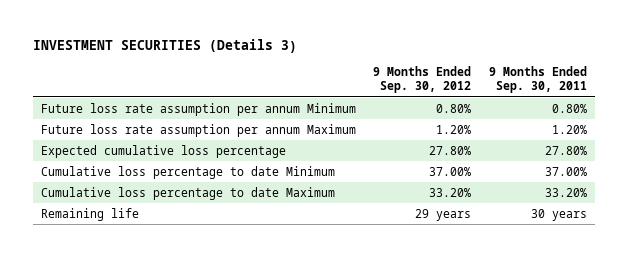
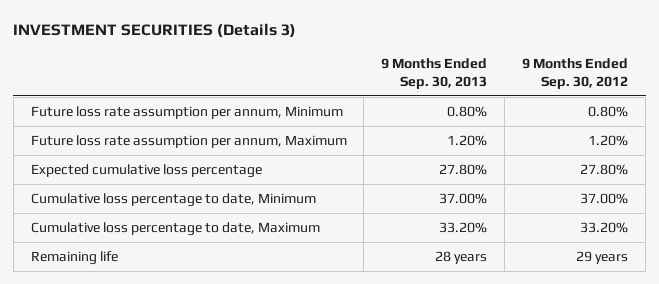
- | 9 Months Ended Sep. 30, 2012 | 9 Months Ended Sep. 30, 2011
+ | 9 Months Ended Sep. 30, 2013 | 9 Months Ended Sep. 30, 2012
- Future loss rate assumption per annum Minimum | 0.80% | 0.80%
- Future loss rate assumption per annum Maximum | 1.20% | 1.20%
+ Future loss rate assumption per annum, Minimum | 0.80% | 0.80%
+ Future loss rate assumption per annum, Maximum | 1.20% | 1.20%
- Cumulative loss percentage to date Minimum | 37.00% | 37.00%
- Cumulative loss percentage to date Maximum | 33.20% | 33.20%
+ Cumulative loss percentage to date, Minimum | 37.00% | 37.00%
+ Cumulative loss percentage to date, Maximum | 33.20% | 33.20%

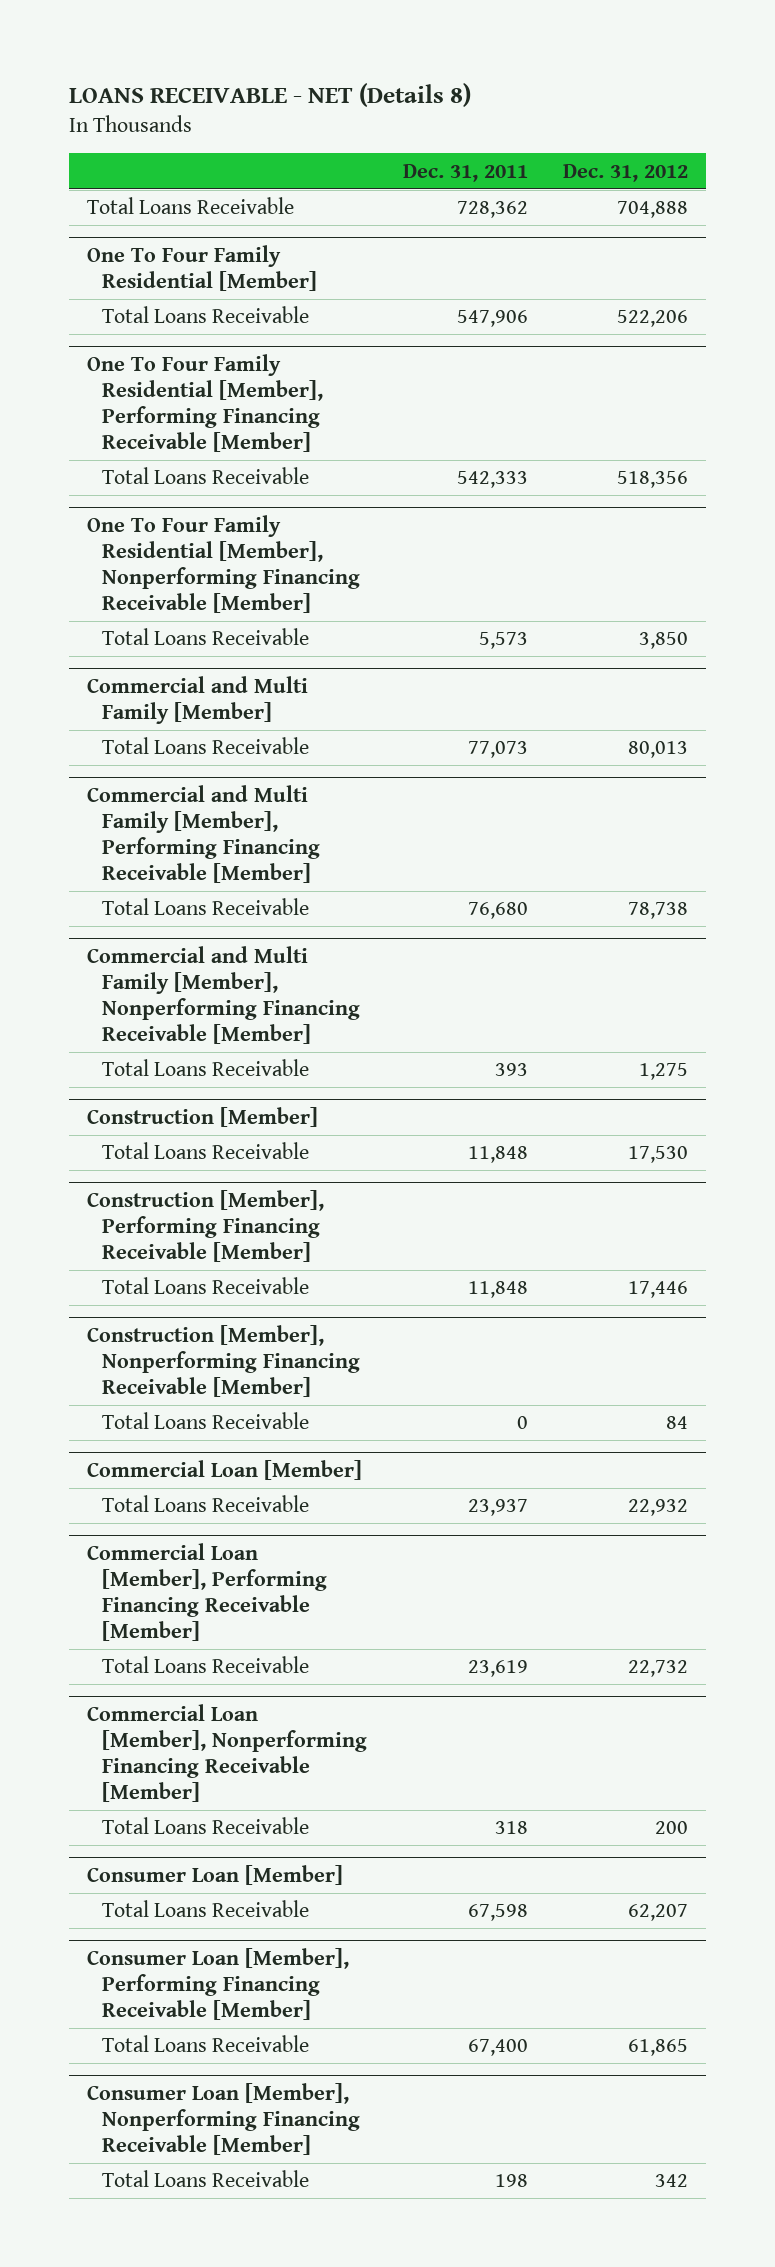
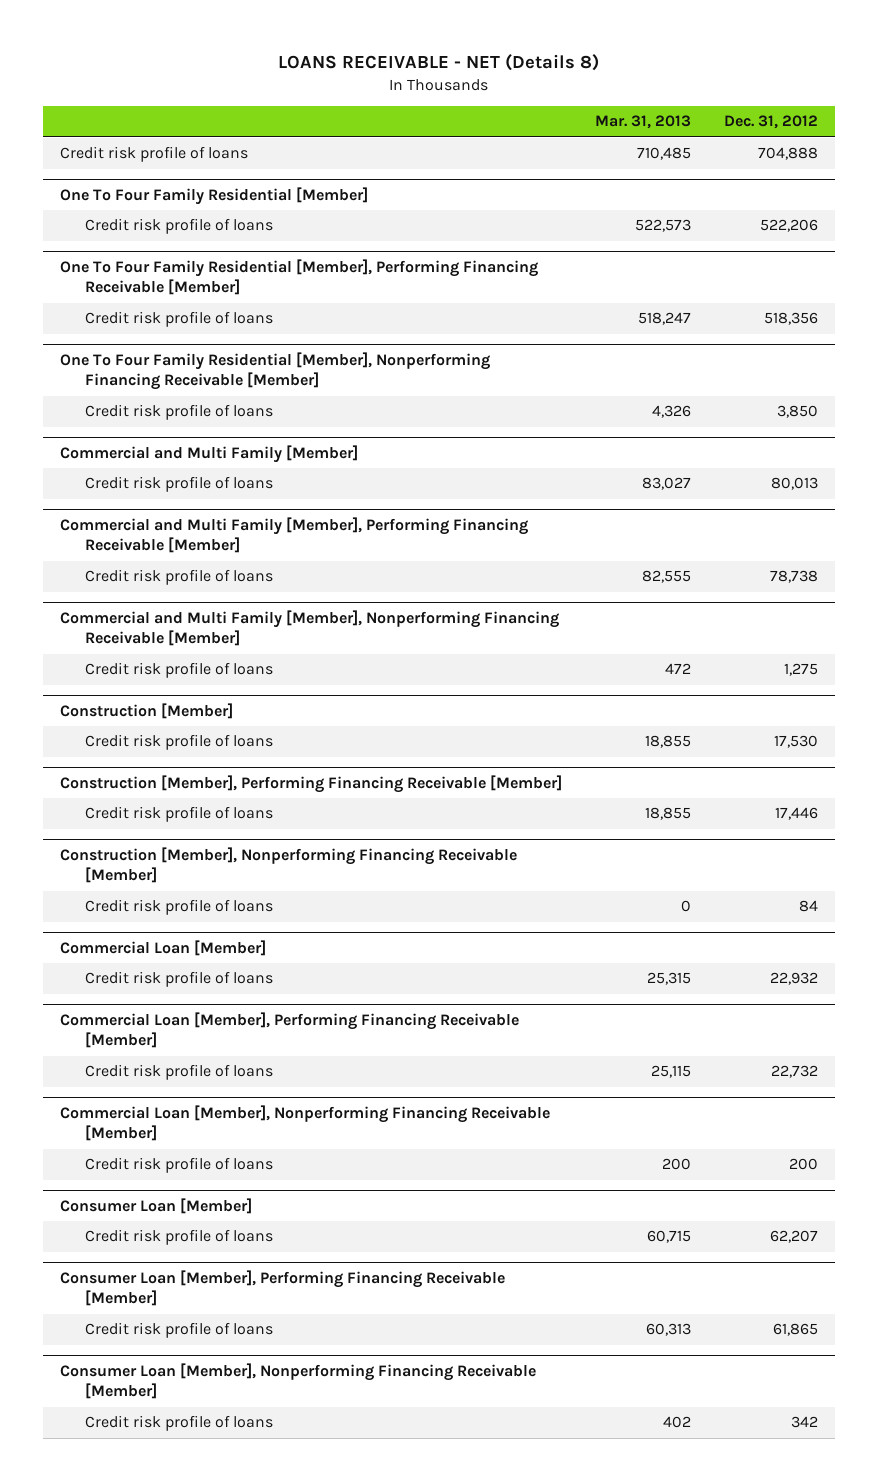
- | Dec. 31, 2011 | Dec. 31, 2012
+ | Mar. 31, 2013 | Dec. 31, 2012
- Total Loans Receivable | 728,362 | 704,888
+ Credit risk profile of loans | 710,485 | 704,888
@ One To Four Family Residential [Member]
- Total Loans Receivable | 547,906 | 522,206
+ Credit risk profile of loans | 522,573 | 522,206
@ One To Four Family Residential [Member], Performing Financing Receivable [Member]
- Total Loans Receivable | 542,333 | 518,356
+ Credit risk profile of loans | 518,247 | 518,356
@ One To Four Family Residential [Member], Nonperforming Financing Receivable [Member]
- Total Loans Receivable | 5,573 | 3,850
+ Credit risk profile of loans | 4,326 | 3,850
@ Commercial and Multi Family [Member]
- Total Loans Receivable | 77,073 | 80,013
+ Credit risk profile of loans | 83,027 | 80,013
@ Commercial and Multi Family [Member], Performing Financing Receivable [Member]
- Total Loans Receivable | 76,680 | 78,738
+ Credit risk profile of loans | 82,555 | 78,738
@ Commercial and Multi Family [Member], Nonperforming Financing Receivable [Member]
- Total Loans Receivable | 393 | 1,275
+ Credit risk profile of loans | 472 | 1,275
@ Construction [Member]
- Total Loans Receivable | 11,848 | 17,530
+ Credit risk profile of loans | 18,855 | 17,530
@ Construction [Member], Performing Financing Receivable [Member]
- Total Loans Receivable | 11,848 | 17,446
+ Credit risk profile of loans | 18,855 | 17,446
@ Construction [Member], Nonperforming Financing Receivable [Member]
- Total Loans Receivable | 0 | 84
+ Credit risk profile of loans | 0 | 84
@ Commercial Loan [Member]
- Total Loans Receivable | 23,937 | 22,932
+ Credit risk profile of loans | 25,315 | 22,932
@ Commercial Loan [Member], Performing Financing Receivable [Member]
- Total Loans Receivable | 23,619 | 22,732
+ Credit risk profile of loans | 25,115 | 22,732
@ Commercial Loan [Member], Nonperforming Financing Receivable [Member]
- Total Loans Receivable | 318 | 200
+ Credit risk profile of loans | 200 | 200
@ Consumer Loan [Member]
- Total Loans Receivable | 67,598 | 62,207
+ Credit risk profile of loans | 60,715 | 62,207
@ Consumer Loan [Member], Performing Financing Receivable [Member]
- Total Loans Receivable | 67,400 | 61,865
+ Credit risk profile of loans | 60,313 | 61,865
@ Consumer Loan [Member], Nonperforming Financing Receivable [Member]
- Total Loans Receivable | 198 | 342
+ Credit risk profile of loans | 402 | 342

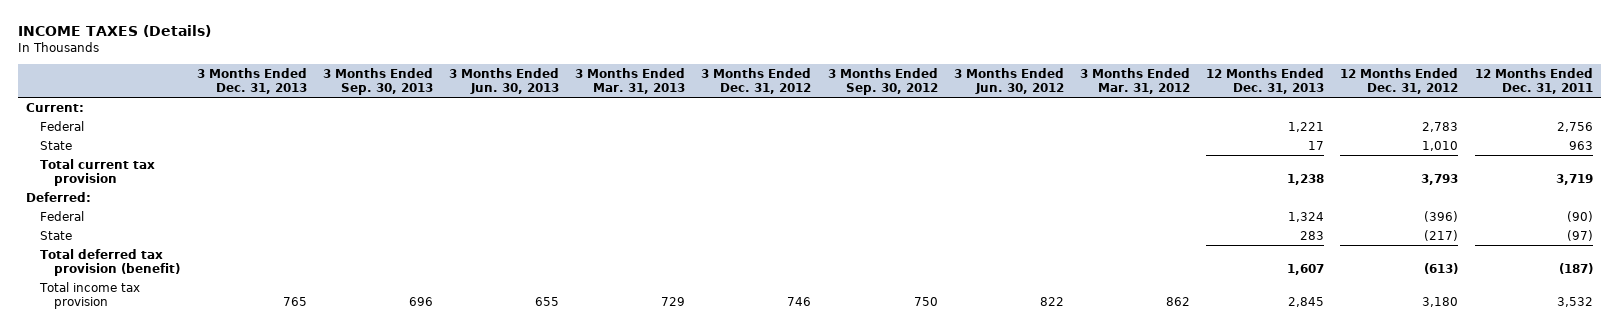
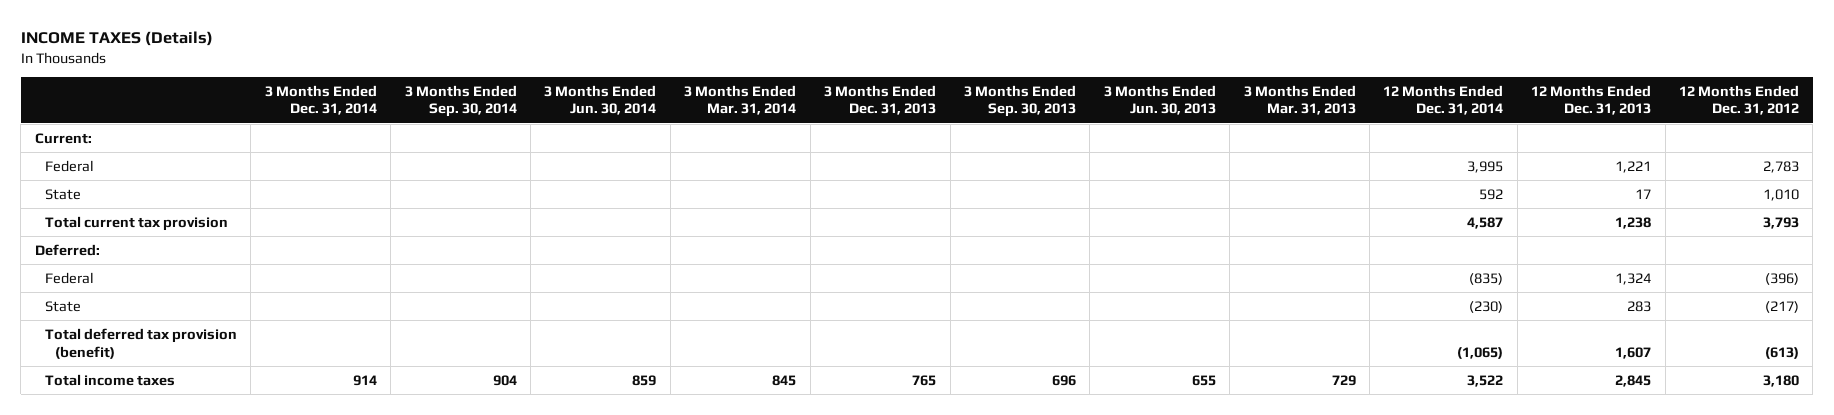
- | 3 Months Ended Dec. 31, 2013 | 3 Months Ended Sep. 30, 2013 | 3 Months Ended Jun. 30, 2013 | 3 Months Ended Mar. 31, 2013 | 3 Months Ended Dec. 31, 2012 | 3 Months Ended Sep. 30, 2012 | 3 Months Ended Jun. 30, 2012 | 3 Months Ended Mar. 31, 2012 | 12 Months Ended Dec. 31, 2013 | 12 Months Ended Dec. 31, 2012 | 12 Months Ended Dec. 31, 2011
+ | 3 Months Ended Dec. 31, 2014 | 3 Months Ended Sep. 30, 2014 | 3 Months Ended Jun. 30, 2014 | 3 Months Ended Mar. 31, 2014 | 3 Months Ended Dec. 31, 2013 | 3 Months Ended Sep. 30, 2013 | 3 Months Ended Jun. 30, 2013 | 3 Months Ended Mar. 31, 2013 | 12 Months Ended Dec. 31, 2014 | 12 Months Ended Dec. 31, 2013 | 12 Months Ended Dec. 31, 2012
- Total income tax provision | 765 | 696 | 655 | 729 | 746 | 750 | 822 | 862 | 2,845 | 3,180 | 3,532
+ Total income taxes | 914 | 904 | 859 | 845 | 765 | 696 | 655 | 729 | 3,522 | 2,845 | 3,180

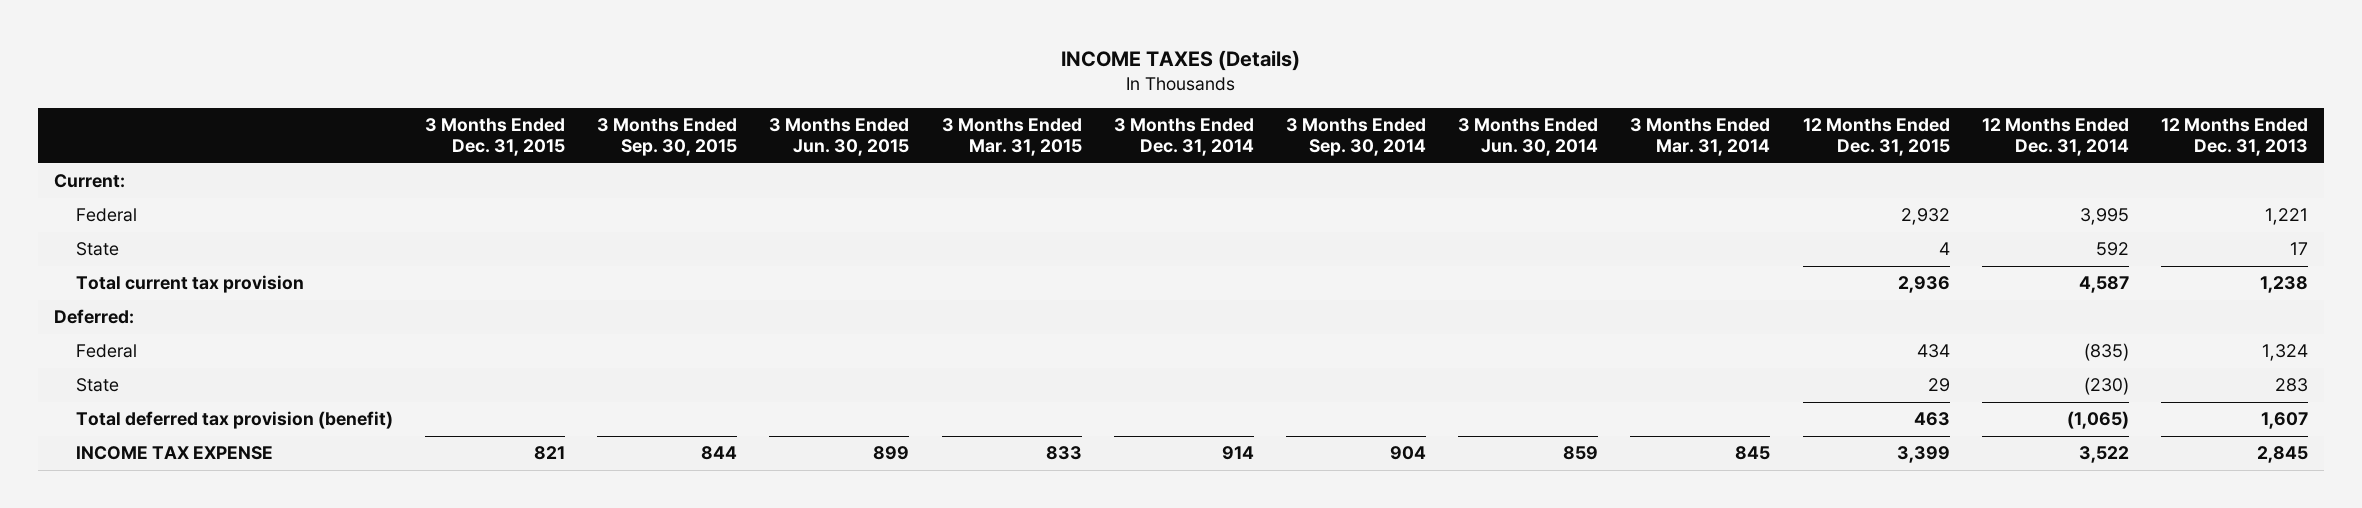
- | 3 Months Ended Dec. 31, 2014 | 3 Months Ended Sep. 30, 2014 | 3 Months Ended Jun. 30, 2014 | 3 Months Ended Mar. 31, 2014 | 3 Months Ended Dec. 31, 2013 | 3 Months Ended Sep. 30, 2013 | 3 Months Ended Jun. 30, 2013 | 3 Months Ended Mar. 31, 2013 | 12 Months Ended Dec. 31, 2014 | 12 Months Ended Dec. 31, 2013 | 12 Months Ended Dec. 31, 2012
+ | 3 Months Ended Dec. 31, 2015 | 3 Months Ended Sep. 30, 2015 | 3 Months Ended Jun. 30, 2015 | 3 Months Ended Mar. 31, 2015 | 3 Months Ended Dec. 31, 2014 | 3 Months Ended Sep. 30, 2014 | 3 Months Ended Jun. 30, 2014 | 3 Months Ended Mar. 31, 2014 | 12 Months Ended Dec. 31, 2015 | 12 Months Ended Dec. 31, 2014 | 12 Months Ended Dec. 31, 2013
- Total income taxes | 914 | 904 | 859 | 845 | 765 | 696 | 655 | 729 | 3,522 | 2,845 | 3,180
+ INCOME TAX EXPENSE | 821 | 844 | 899 | 833 | 914 | 904 | 859 | 845 | 3,399 | 3,522 | 2,845

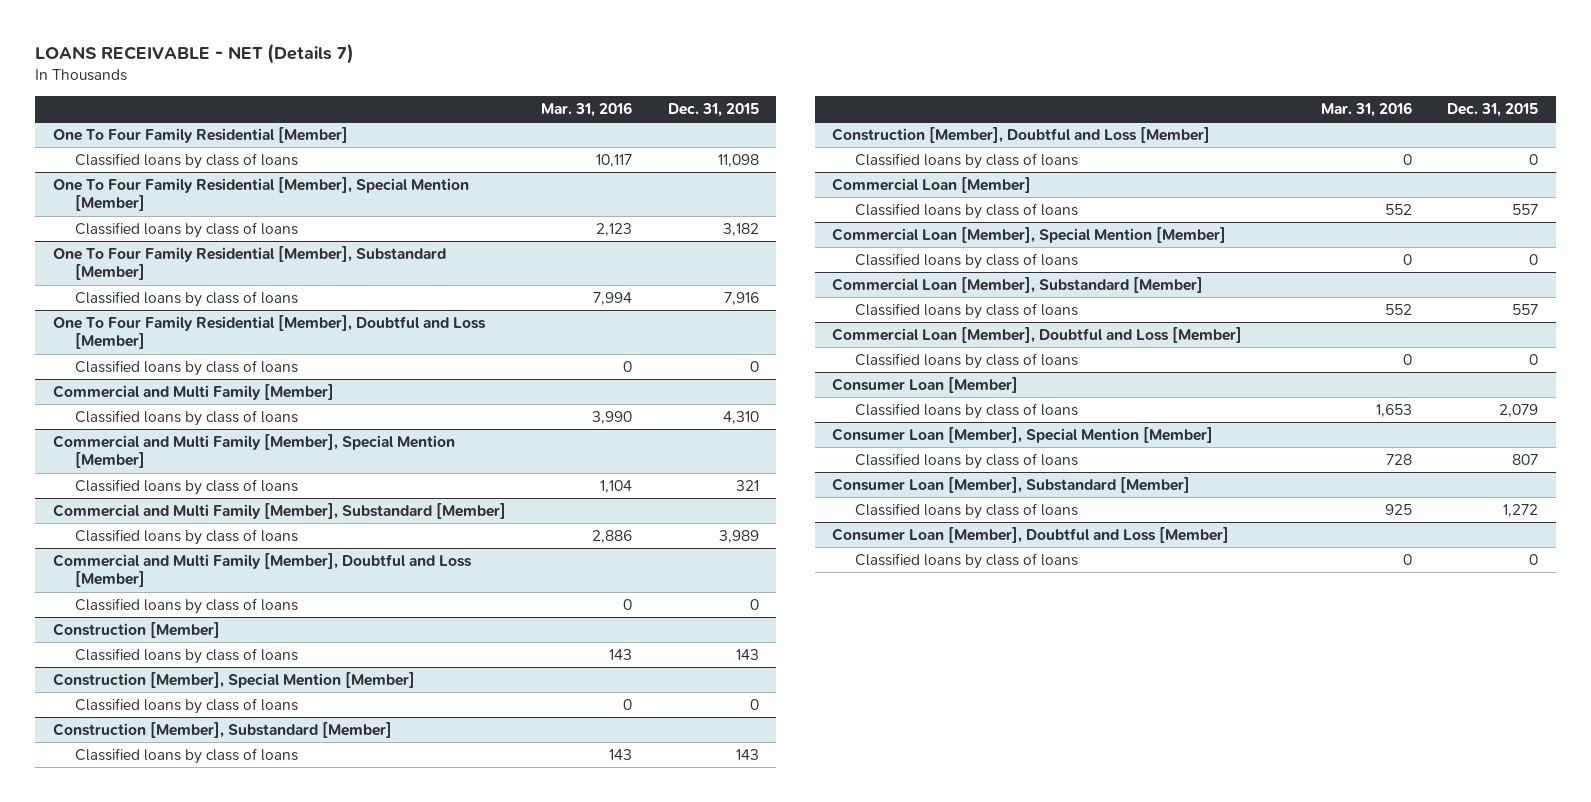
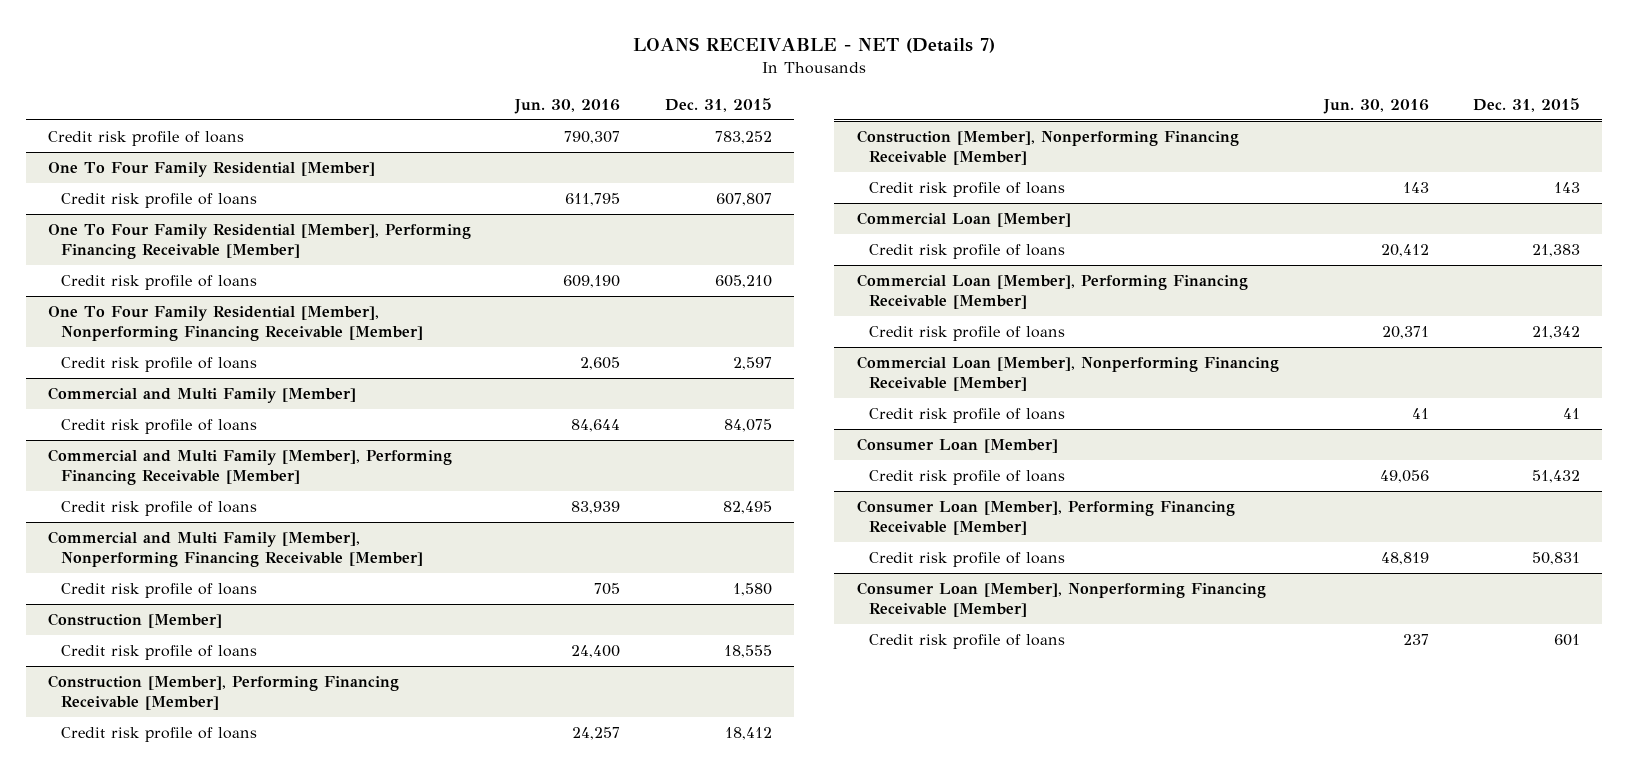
- | Mar. 31, 2016 | Dec. 31, 2015
+ | Jun. 30, 2016 | Dec. 31, 2015
+ Credit risk profile of loans | 790,307 | 783,252
@ One To Four Family Residential [Member]
- Classified loans by class of loans | 10,117 | 11,098
- One To Four Family Residential [Member], Special Mention [Member]
- Classified loans by class of loans | 2,123 | 3,182
- One To Four Family Residential [Member], Substandard [Member]
- Classified loans by class of loans | 7,994 | 7,916
- One To Four Family Residential [Member], Doubtful and Loss [Member]
- Classified loans by class of loans | 0 | 0
@ One To Four Family Residential [Member]
+ Credit risk profile of loans | 611,795 | 607,807
+ One To Four Family Residential [Member], Performing Financing Receivable [Member]
+ Credit risk profile of loans | 609,190 | 605,210
+ One To Four Family Residential [Member], Nonperforming Financing Receivable [Member]
+ Credit risk profile of loans | 2,605 | 2,597
@ Commercial and Multi Family [Member]
- Classified loans by class of loans | 3,990 | 4,310
- Commercial and Multi Family [Member], Special Mention [Member]
- Classified loans by class of loans | 1,104 | 321
- Commercial and Multi Family [Member], Substandard [Member]
- Classified loans by class of loans | 2,886 | 3,989
- Commercial and Multi Family [Member], Doubtful and Loss [Member]
- Classified loans by class of loans | 0 | 0
@ Commercial and Multi Family [Member]
+ Credit risk profile of loans | 84,644 | 84,075
+ Commercial and Multi Family [Member], Performing Financing Receivable [Member]
+ Credit risk profile of loans | 83,939 | 82,495
+ Commercial and Multi Family [Member], Nonperforming Financing Receivable [Member]
+ Credit risk profile of loans | 705 | 1,580
@ Construction [Member]
- Classified loans by class of loans | 143 | 143
- Construction [Member], Special Mention [Member]
- Classified loans by class of loans | 0 | 0
- Construction [Member], Substandard [Member]
- Classified loans by class of loans | 143 | 143
- Construction [Member], Doubtful and Loss [Member]
- Classified loans by class of loans | 0 | 0
@ Construction [Member]
+ Credit risk profile of loans | 24,400 | 18,555
+ Construction [Member], Performing Financing Receivable [Member]
+ Credit risk profile of loans | 24,257 | 18,412
+ Construction [Member], Nonperforming Financing Receivable [Member]
+ Credit risk profile of loans | 143 | 143
@ Commercial Loan [Member]
- Classified loans by class of loans | 552 | 557
- Commercial Loan [Member], Special Mention [Member]
- Classified loans by class of loans | 0 | 0
- Commercial Loan [Member], Substandard [Member]
- Classified loans by class of loans | 552 | 557
- Commercial Loan [Member], Doubtful and Loss [Member]
- Classified loans by class of loans | 0 | 0
@ Commercial Loan [Member]
+ Credit risk profile of loans | 20,412 | 21,383
+ Commercial Loan [Member], Performing Financing Receivable [Member]
+ Credit risk profile of loans | 20,371 | 21,342
+ Commercial Loan [Member], Nonperforming Financing Receivable [Member]
+ Credit risk profile of loans | 41 | 41
@ Consumer Loan [Member]
- Classified loans by class of loans | 1,653 | 2,079
- Consumer Loan [Member], Special Mention [Member]
- Classified loans by class of loans | 728 | 807
- Consumer Loan [Member], Substandard [Member]
- Classified loans by class of loans | 925 | 1,272
- Consumer Loan [Member], Doubtful and Loss [Member]
- Classified loans by class of loans | 0 | 0
@ Consumer Loan [Member]
+ Credit risk profile of loans | 49,056 | 51,432
+ Consumer Loan [Member], Performing Financing Receivable [Member]
+ Credit risk profile of loans | 48,819 | 50,831
+ Consumer Loan [Member], Nonperforming Financing Receivable [Member]
+ Credit risk profile of loans | 237 | 601

